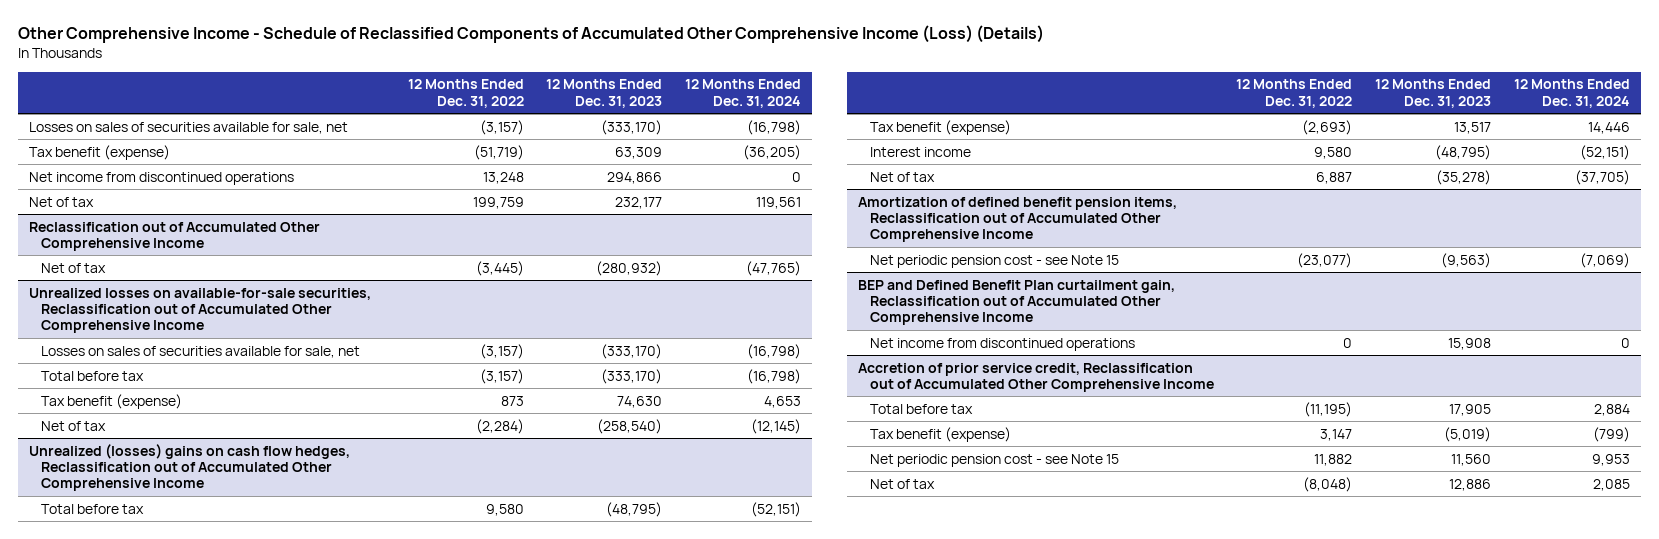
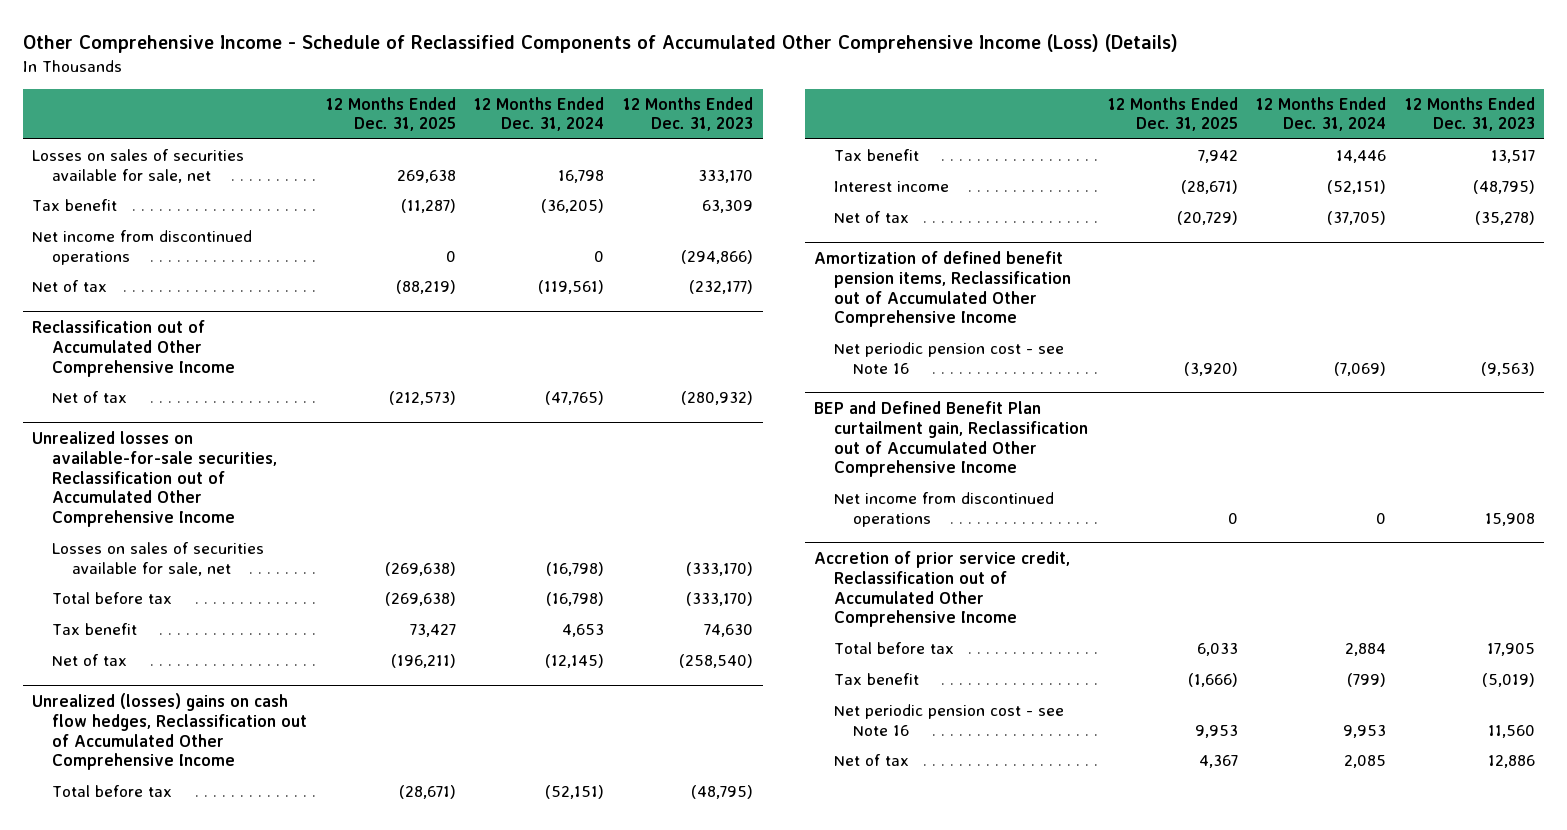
- | 12 Months Ended Dec. 31, 2022 | 12 Months Ended Dec. 31, 2023 | 12 Months Ended Dec. 31, 2024
+ | 12 Months Ended Dec. 31, 2025 | 12 Months Ended Dec. 31, 2024 | 12 Months Ended Dec. 31, 2023
- Losses on sales of securities available for sale, net | (3,157) | (333,170) | (16,798)
- Tax benefit (expense) | (51,719) | 63,309 | (36,205)
- Net income from discontinued operations | 13,248 | 294,866 | 0
- Net of tax | 199,759 | 232,177 | 119,561
+ Losses on sales of securities available for sale, net | 269,638 | 16,798 | 333,170
+ Tax benefit | (11,287) | (36,205) | 63,309
+ Net income from discontinued operations | 0 | 0 | (294,866)
+ Net of tax | (88,219) | (119,561) | (232,177)
@ Unrealized losses on available-for-sale securities, Reclassification out of Accumulated Other Comprehensive Income
- Tax benefit (expense) | 873 | 74,630 | 4,653
+ Tax benefit | 73,427 | 4,653 | 74,630
@ Unrealized (losses) gains on cash flow hedges, Reclassification out of Accumulated Other Comprehensive Income
- Tax benefit (expense) | (2,693) | 13,517 | 14,446
+ Tax benefit | 7,942 | 14,446 | 13,517
@ Amortization of defined benefit pension items, Reclassification out of Accumulated Other Comprehensive Income
- Net periodic pension cost - see Note 15 | (23,077) | (9,563) | (7,069)
+ Net periodic pension cost - see Note 16 | (3,920) | (7,069) | (9,563)
@ Accretion of prior service credit, Reclassification out of Accumulated Other Comprehensive Income
- Tax benefit (expense) | 3,147 | (5,019) | (799)
- Net periodic pension cost - see Note 15 | 11,882 | 11,560 | 9,953
+ Tax benefit | (1,666) | (799) | (5,019)
+ Net periodic pension cost - see Note 16 | 9,953 | 9,953 | 11,560

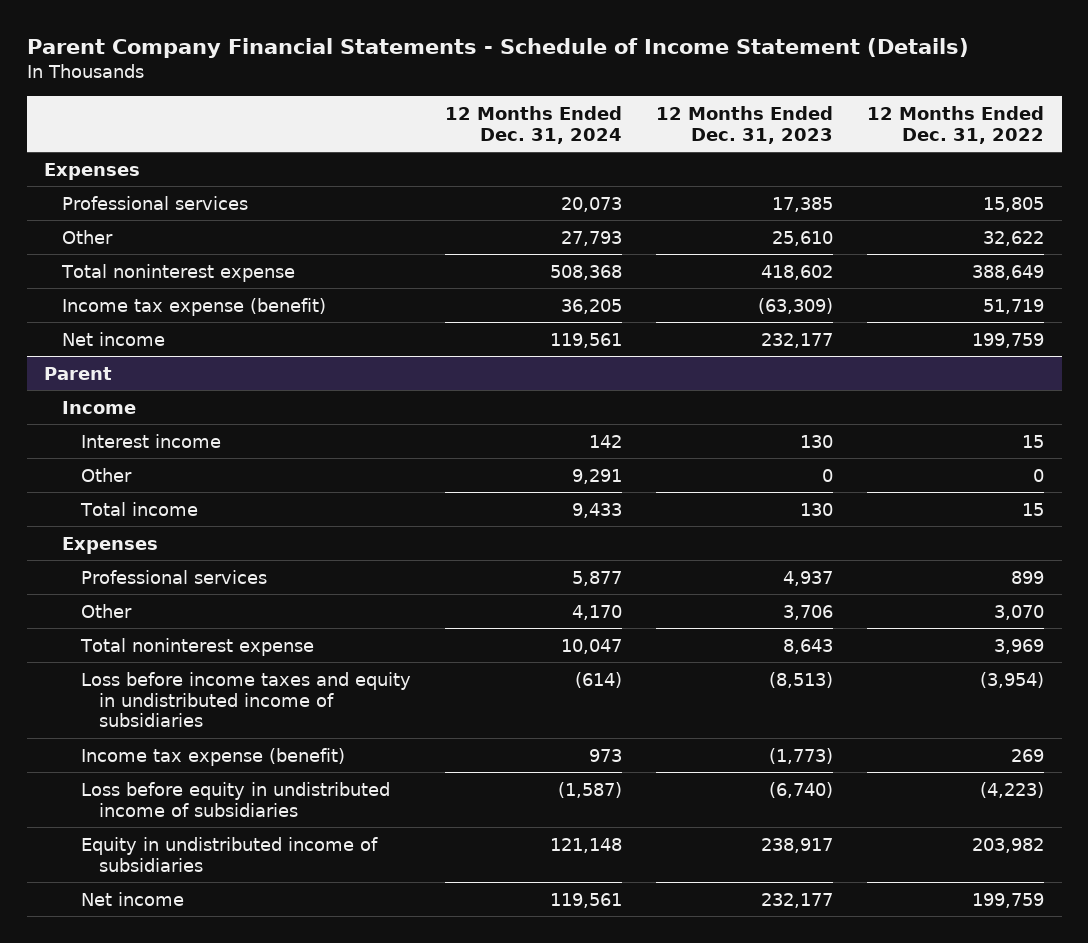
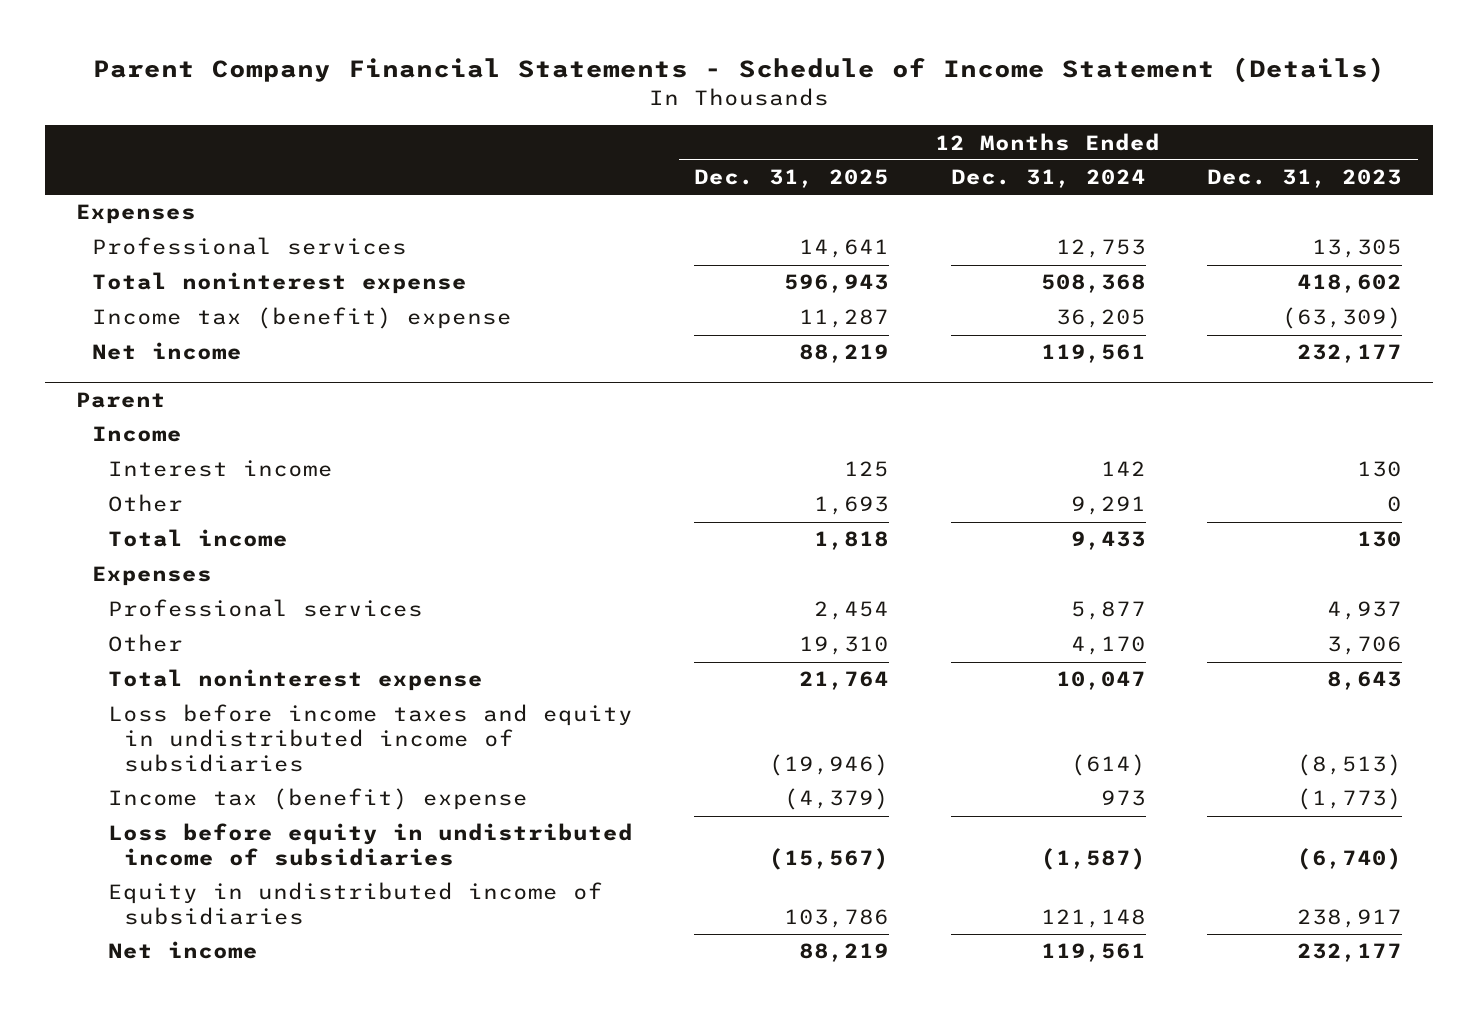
- | 12 Months Ended Dec. 31, 2024 | 12 Months Ended Dec. 31, 2023 | 12 Months Ended Dec. 31, 2022
+ | 12 Months Ended Dec. 31, 2025 | 12 Months Ended Dec. 31, 2024 | 12 Months Ended Dec. 31, 2023
- Professional services | 20,073 | 17,385 | 15,805
- Other | 27,793 | 25,610 | 32,622
+ Professional services | 14,641 | 12,753 | 13,305
- Income tax expense (benefit) | 36,205 | (63,309) | 51,719
+ Income tax (benefit) expense | 11,287 | 36,205 | (63,309)
@ Parent
- Income tax expense (benefit) | 973 | (1,773) | 269
+ Income tax (benefit) expense | (4,379) | 973 | (1,773)

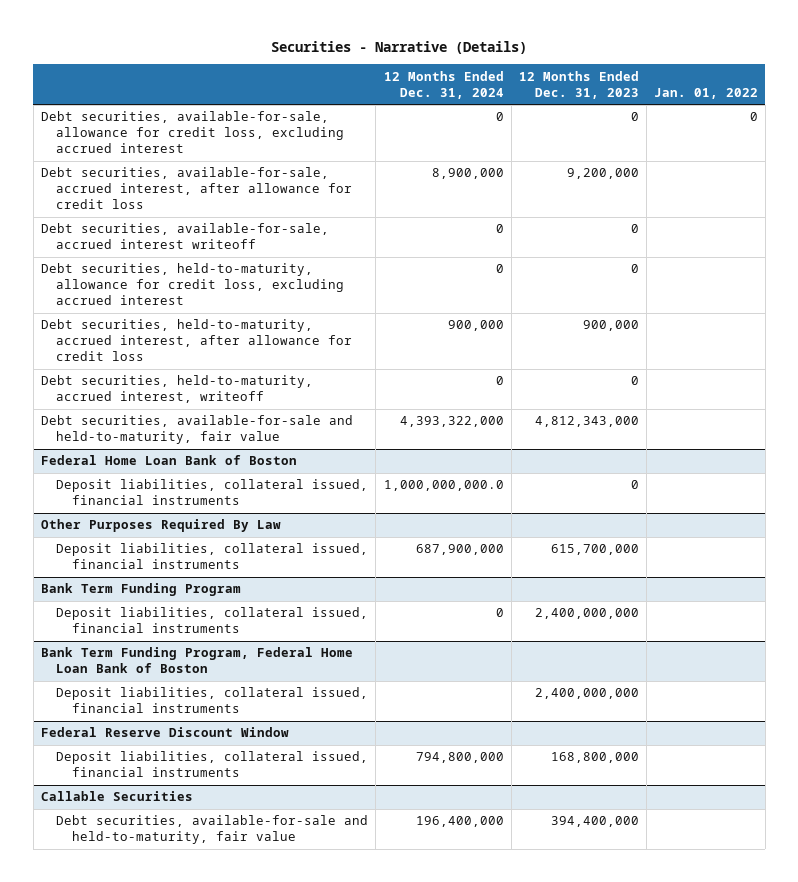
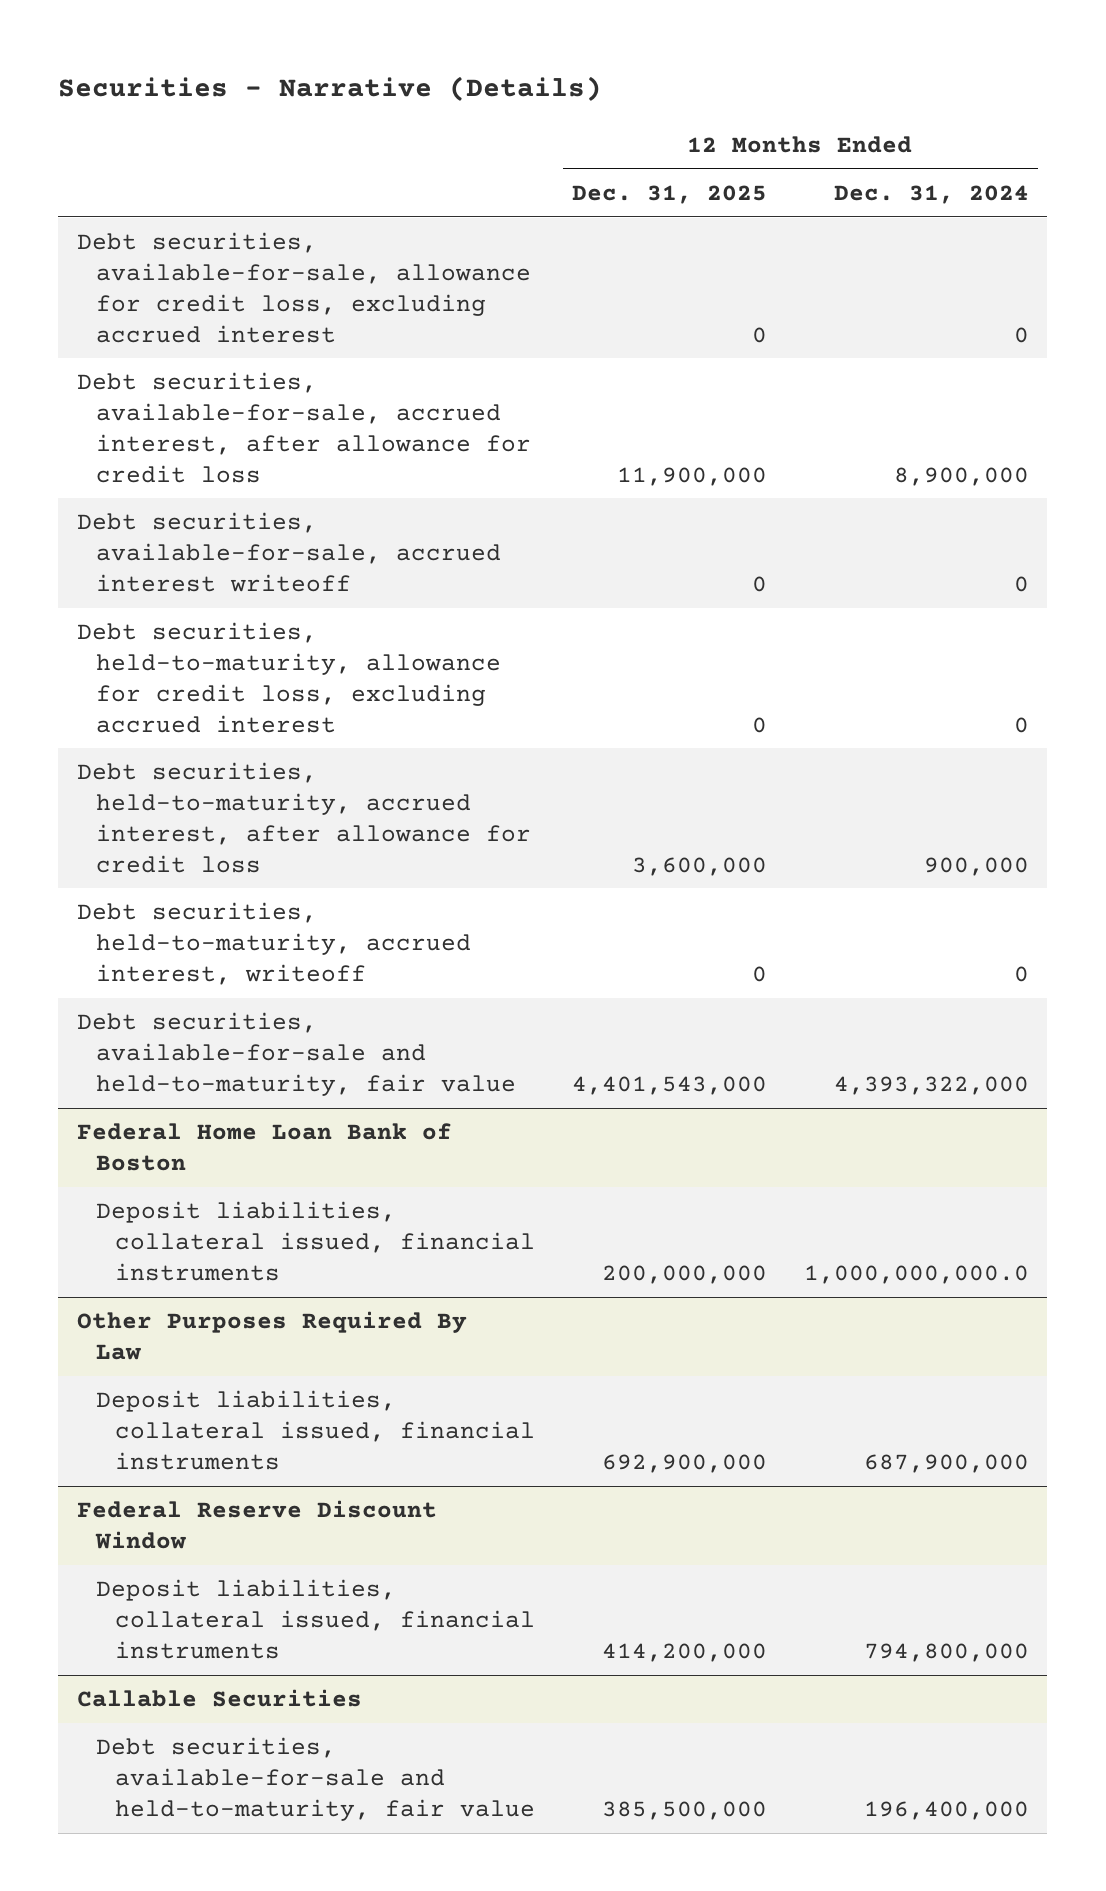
- | 12 Months Ended Dec. 31, 2024 | 12 Months Ended Dec. 31, 2023 | Jan. 01, 2022
+ | 12 Months Ended Dec. 31, 2025 | 12 Months Ended Dec. 31, 2024
- Bank Term Funding Program
- Deposit liabilities, collateral issued, financial instruments | 0 | 2,400,000,000 |
- Bank Term Funding Program, Federal Home Loan Bank of Boston
- Deposit liabilities, collateral issued, financial instruments | | 2,400,000,000 |

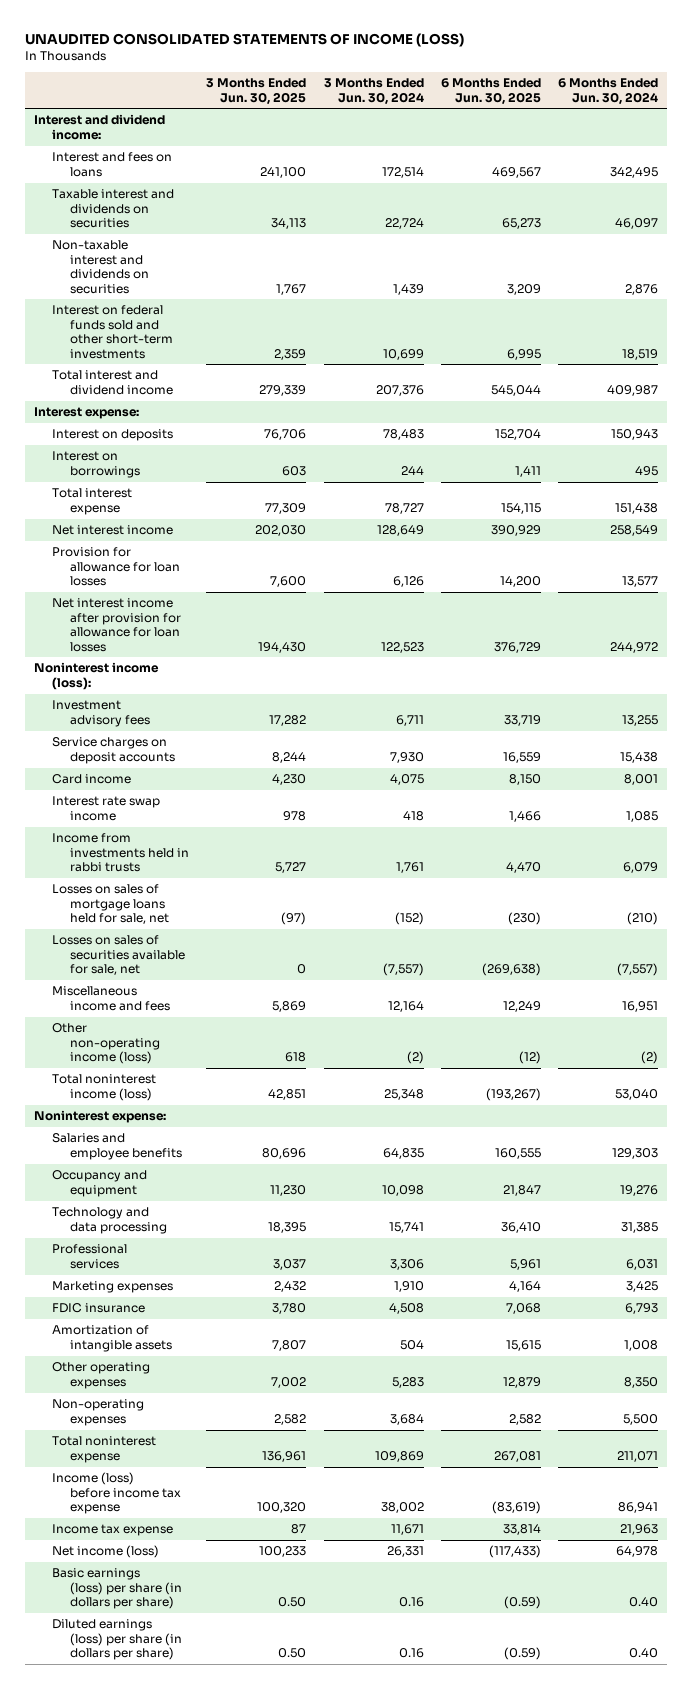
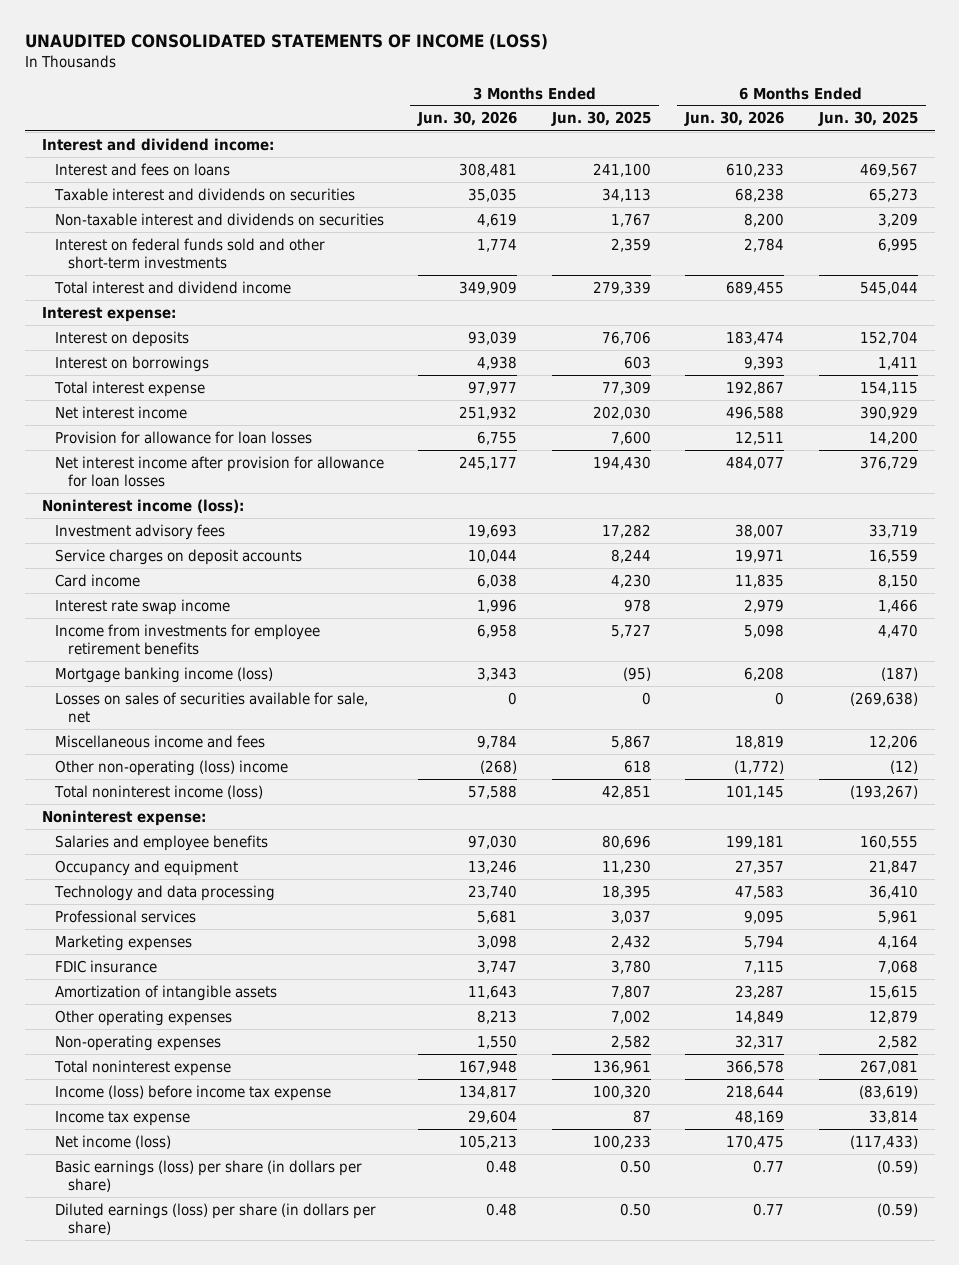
- | 3 Months Ended Jun. 30, 2025 | 3 Months Ended Jun. 30, 2024 | 6 Months Ended Jun. 30, 2025 | 6 Months Ended Jun. 30, 2024
+ | 3 Months Ended Jun. 30, 2026 | 3 Months Ended Jun. 30, 2025 | 6 Months Ended Jun. 30, 2026 | 6 Months Ended Jun. 30, 2025
- Income from investments held in rabbi trusts | 5,727 | 1,761 | 4,470 | 6,079
- Losses on sales of mortgage loans held for sale, net | (97) | (152) | (230) | (210)
+ Income from investments for employee retirement benefits | 6,958 | 5,727 | 5,098 | 4,470
+ Mortgage banking income (loss) | 3,343 | (95) | 6,208 | (187)
- Miscellaneous income and fees | 5,869 | 12,164 | 12,249 | 16,951
- Other non-operating income (loss) | 618 | (2) | (12) | (2)
+ Miscellaneous income and fees | 9,784 | 5,867 | 18,819 | 12,206
+ Other non-operating (loss) income | (268) | 618 | (1,772) | (12)

